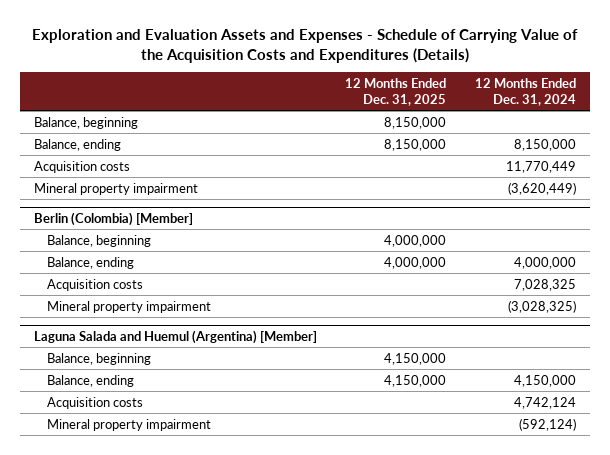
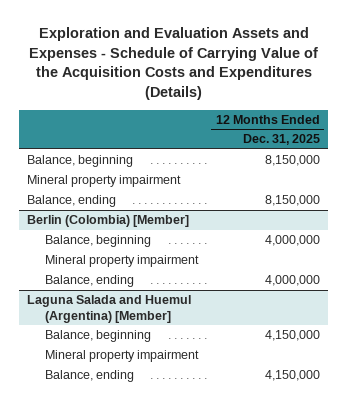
- | 12 Months Ended Dec. 31, 2025 | 12 Months Ended Dec. 31, 2024
+ | 12 Months Ended Dec. 31, 2025
- Acquisition costs | | 11,770,449
moved down: Balance, ending | 8,150,000
@ Berlin (Colombia) [Member]
- Acquisition costs | | 7,028,325
moved down: Balance, ending | 4,000,000
@ Laguna Salada and Huemul (Argentina) [Member]
- Acquisition costs | | 4,742,124
moved down: Balance, ending | 4,150,000

